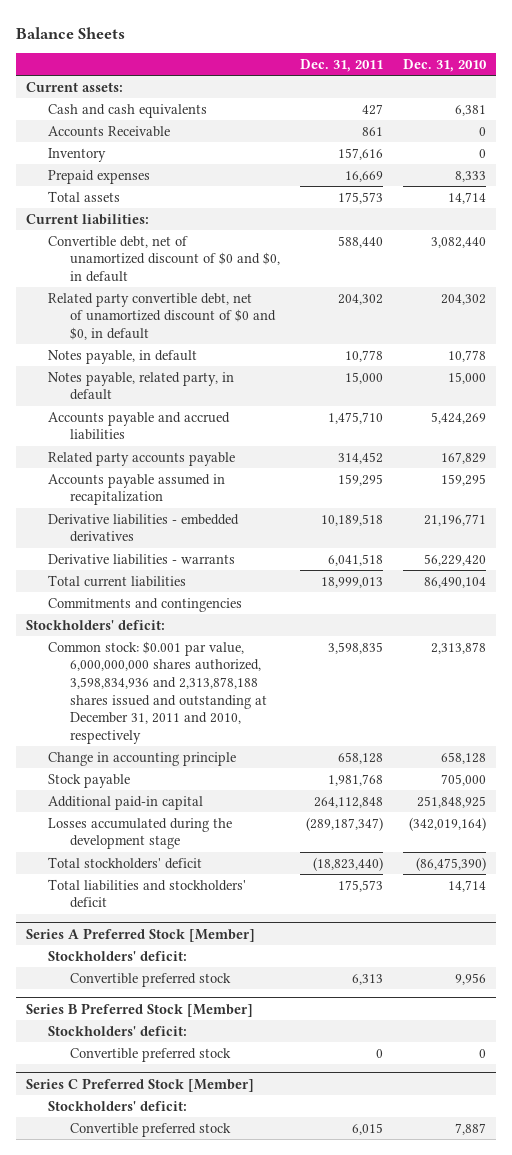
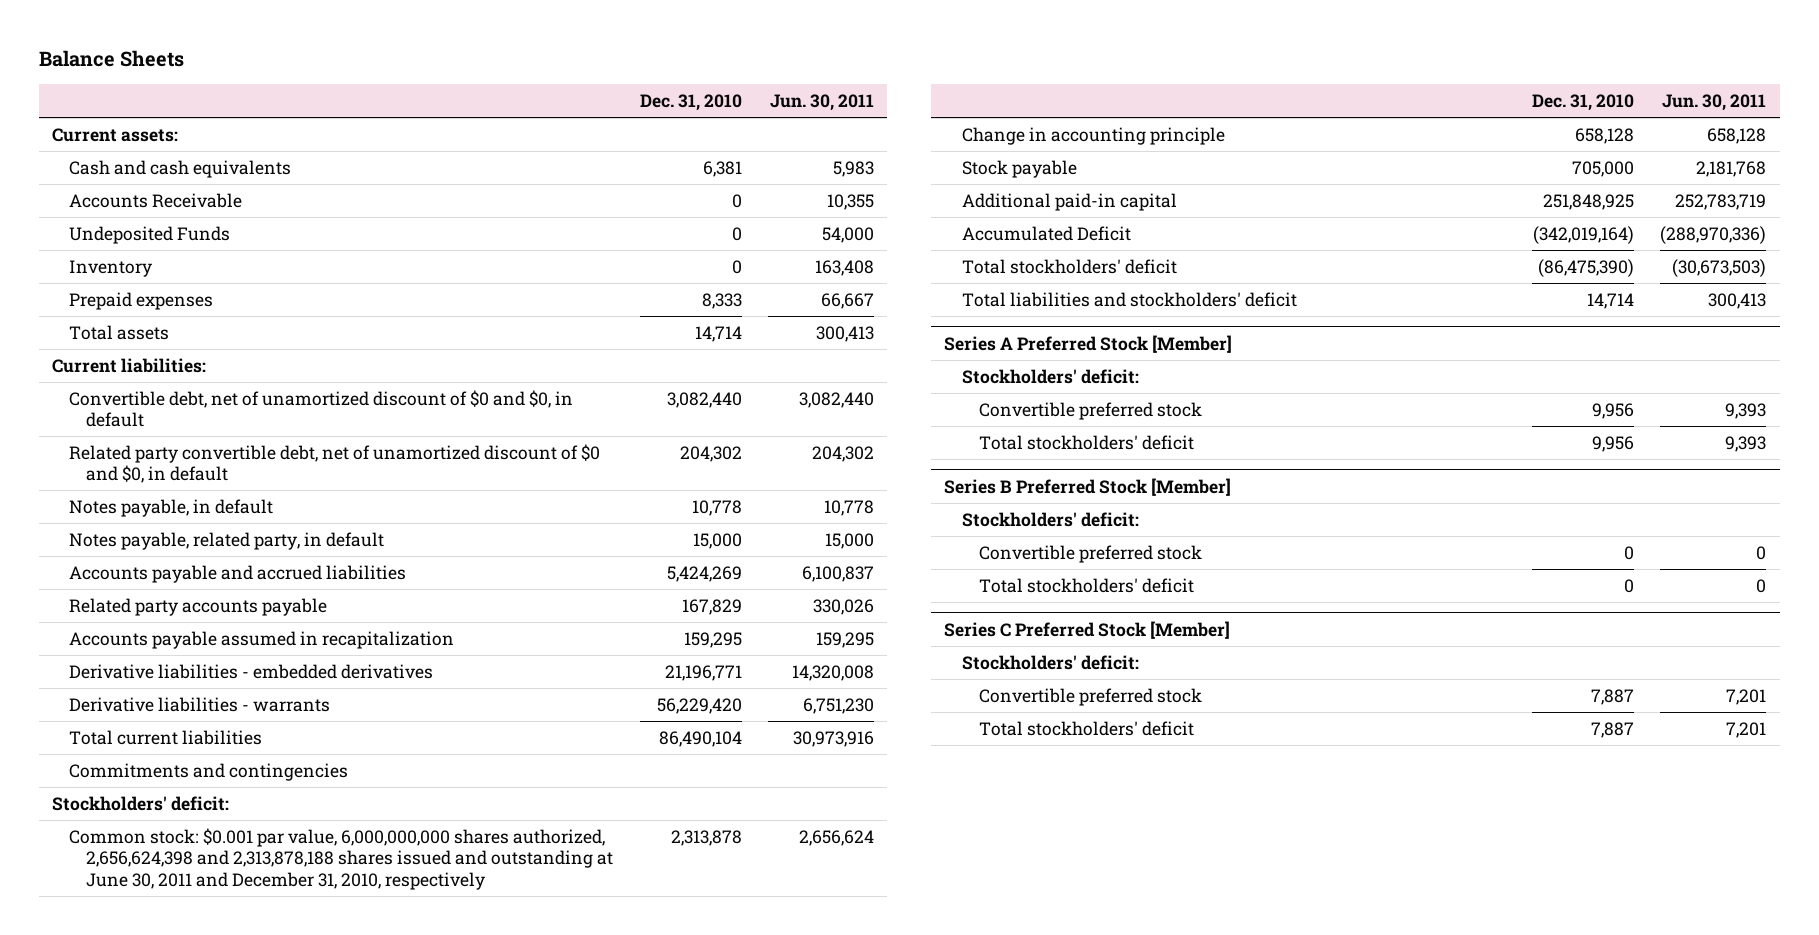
- | Dec. 31, 2011 | Dec. 31, 2010
+ | Dec. 31, 2010 | Jun. 30, 2011
+ Undeposited Funds | 0 | 54,000
- Common stock: $0.001 par value, 6,000,000,000 shares authorized, 3,598,834,936 and 2,313,878,188 shares issued and outstanding at December 31, 2011 and 2010, respectively | 3,598,835 | 2,313,878
+ Common stock: $0.001 par value, 6,000,000,000 shares authorized, 2,656,624,398 and 2,313,878,188 shares issued and outstanding at June 30, 2011 and December 31, 2010, respectively | 2,313,878 | 2,656,624
- Losses accumulated during the development stage | (289,187,347) | (342,019,164)
+ Accumulated Deficit | (342,019,164) | (288,970,336)
@ Series A Preferred Stock [Member]
+ Total stockholders' deficit | 9,956 | 9,393
@ Series B Preferred Stock [Member]
+ Total stockholders' deficit | 0 | 0
@ Series C Preferred Stock [Member]
+ Total stockholders' deficit | 7,887 | 7,201

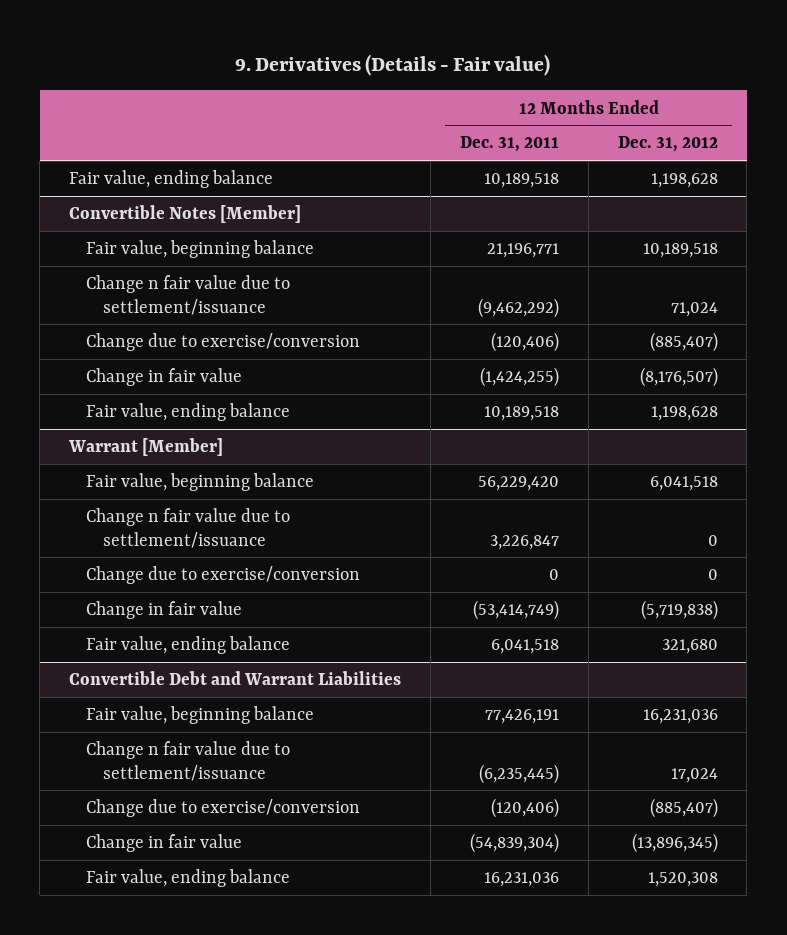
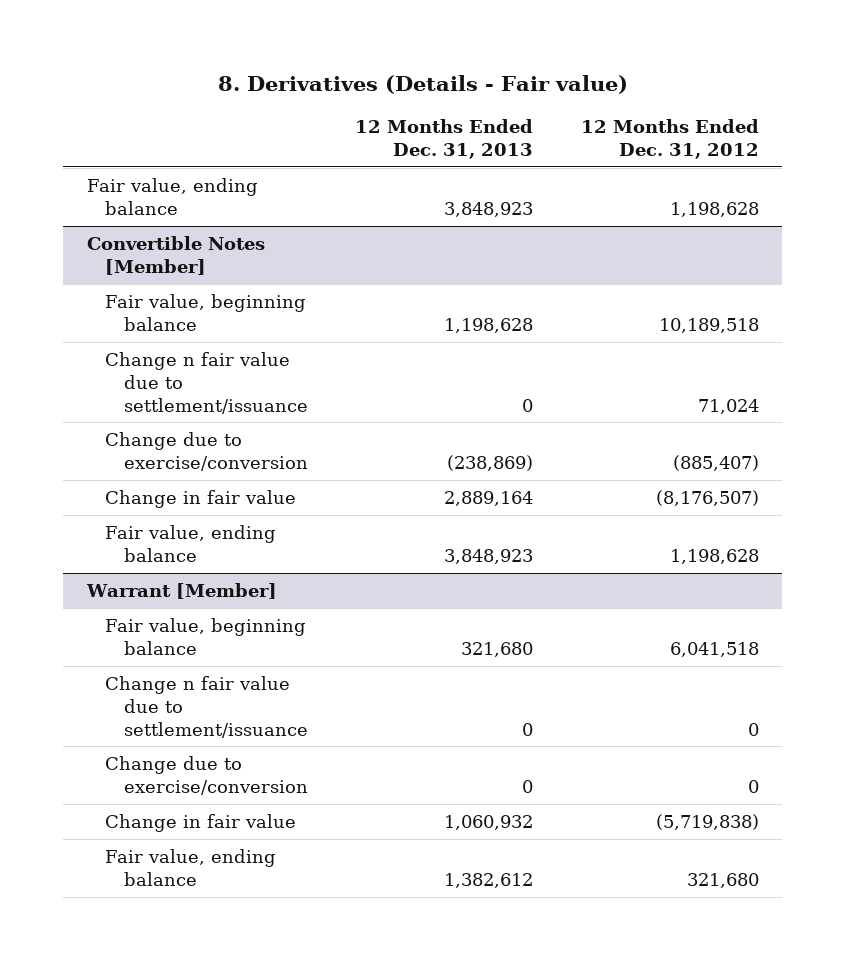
- 9. Derivatives (Details - Fair value)
+ 8. Derivatives (Details - Fair value)
- | 12 Months Ended Dec. 31, 2011 | 12 Months Ended Dec. 31, 2012
+ | 12 Months Ended Dec. 31, 2013 | 12 Months Ended Dec. 31, 2012
- Convertible Debt and Warrant Liabilities
- Fair value, beginning balance | 77,426,191 | 16,231,036
- Change n fair value due to settlement/issuance | (6,235,445) | 17,024
- Change due to exercise/conversion | (120,406) | (885,407)
- Change in fair value | (54,839,304) | (13,896,345)
- Fair value, ending balance | 16,231,036 | 1,520,308

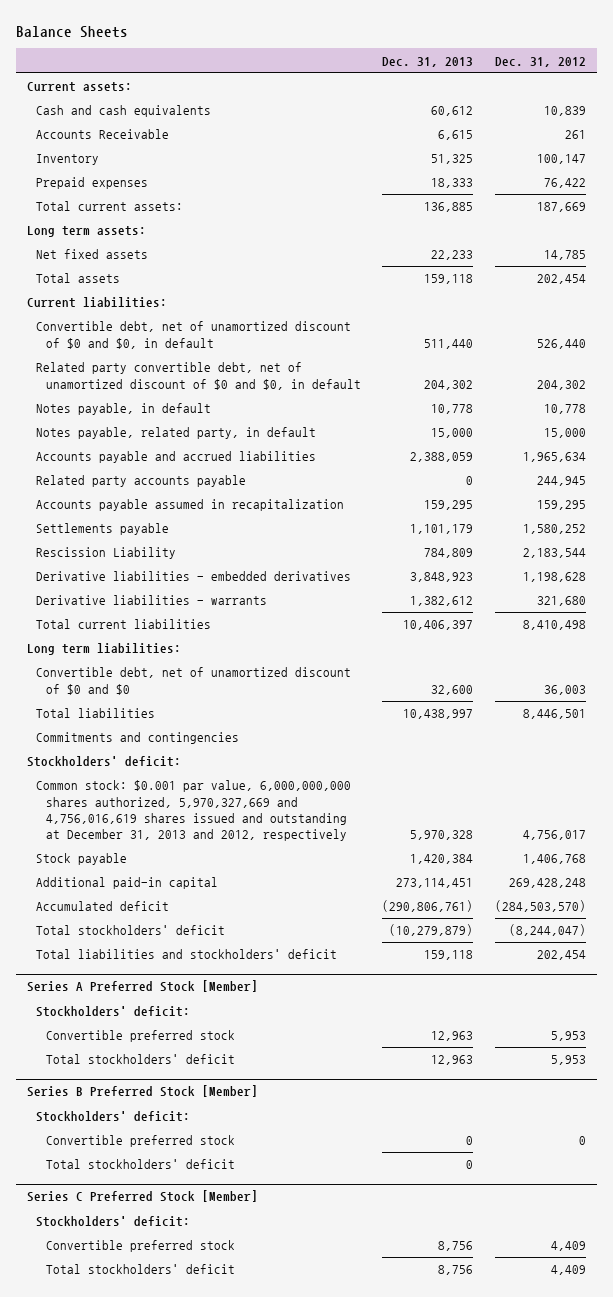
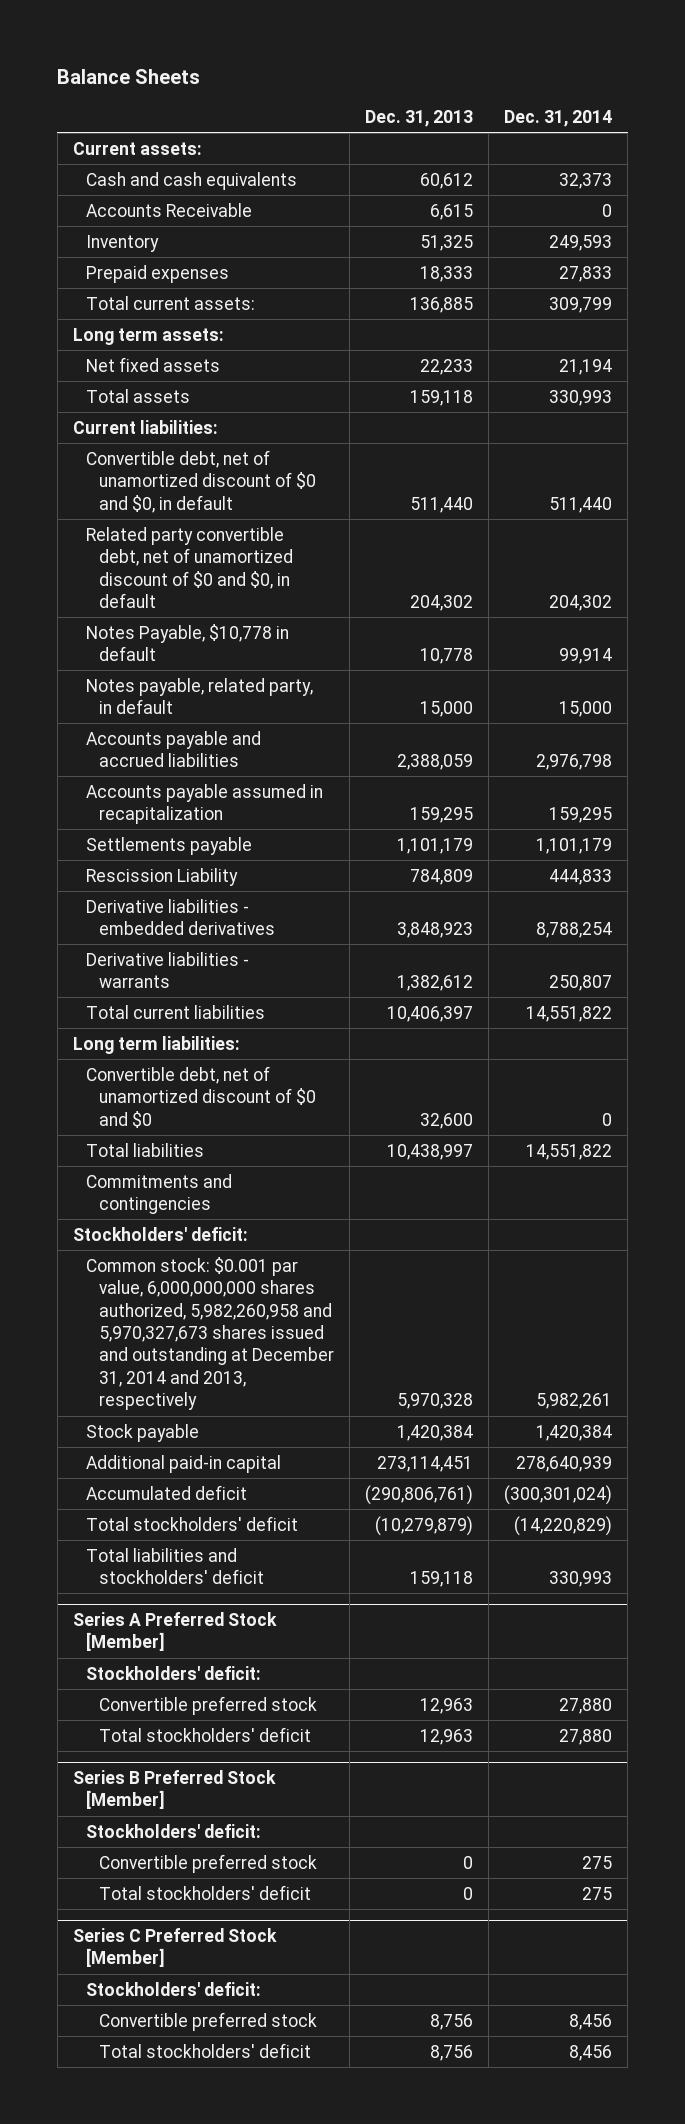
- | Dec. 31, 2013 | Dec. 31, 2012
+ | Dec. 31, 2013 | Dec. 31, 2014
- Notes payable, in default | 10,778 | 10,778
+ Notes Payable, $10,778 in default | 10,778 | 99,914
- Related party accounts payable | 0 | 244,945
- Common stock: $0.001 par value, 6,000,000,000 shares authorized, 5,970,327,669 and 4,756,016,619 shares issued and outstanding at December 31, 2013 and 2012, respectively | 5,970,328 | 4,756,017
+ Common stock: $0.001 par value, 6,000,000,000 shares authorized, 5,982,260,958 and 5,970,327,673 shares issued and outstanding at December 31, 2014 and 2013, respectively | 5,970,328 | 5,982,261

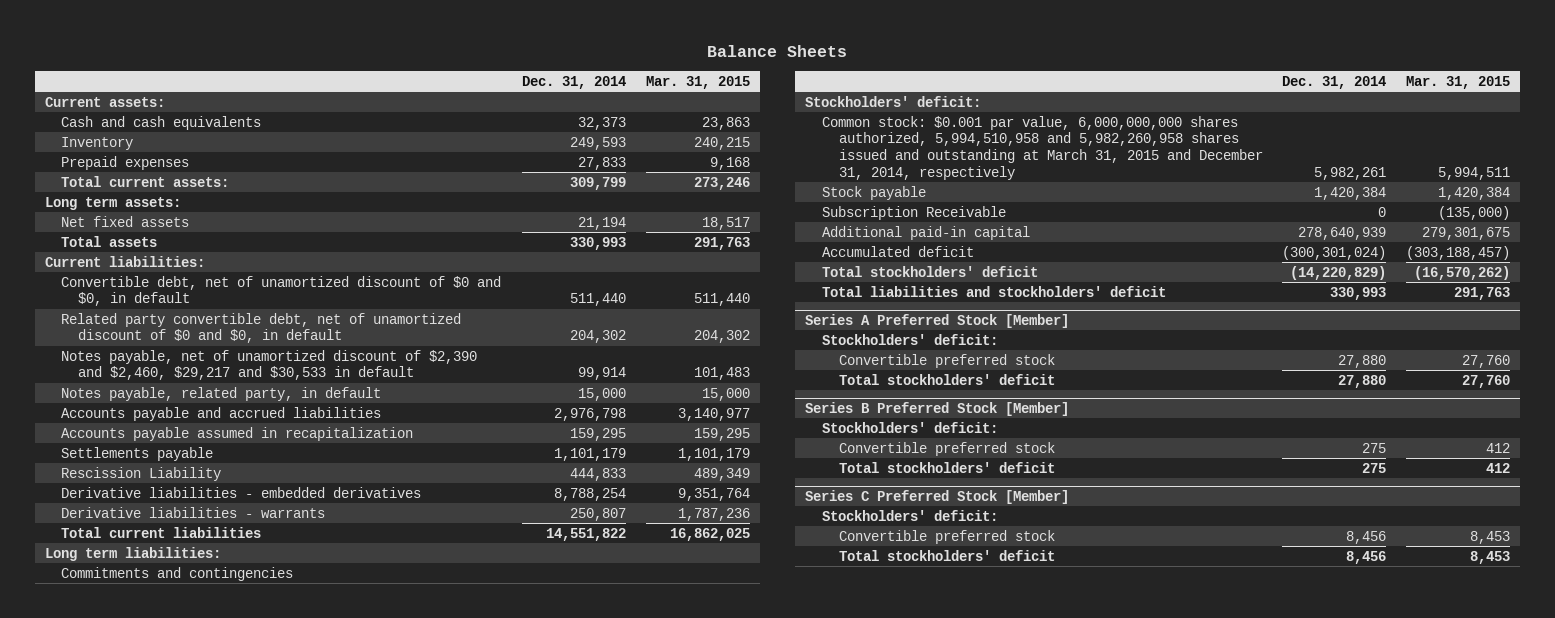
- | Dec. 31, 2013 | Dec. 31, 2014
+ | Dec. 31, 2014 | Mar. 31, 2015
- Accounts Receivable | 6,615 | 0
- Notes Payable, $10,778 in default | 10,778 | 99,914
+ Notes payable, net of unamortized discount of $2,390 and $2,460, $29,217 and $30,533 in default | 99,914 | 101,483
- Convertible debt, net of unamortized discount of $0 and $0 | 32,600 | 0
- Total liabilities | 10,438,997 | 14,551,822
- Common stock: $0.001 par value, 6,000,000,000 shares authorized, 5,982,260,958 and 5,970,327,673 shares issued and outstanding at December 31, 2014 and 2013, respectively | 5,970,328 | 5,982,261
+ Common stock: $0.001 par value, 6,000,000,000 shares authorized, 5,994,510,958 and 5,982,260,958 shares issued and outstanding at March 31, 2015 and December 31, 2014, respectively | 5,982,261 | 5,994,511
+ Subscription Receivable | 0 | (135,000)

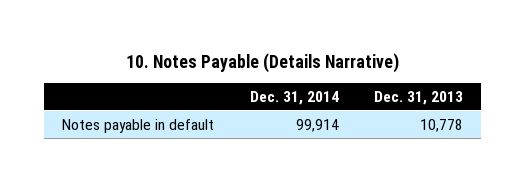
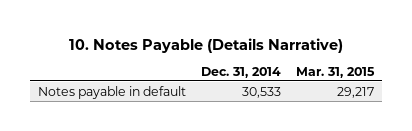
- | Dec. 31, 2014 | Dec. 31, 2013
+ | Dec. 31, 2014 | Mar. 31, 2015
- Notes payable in default | 99,914 | 10,778
+ Notes payable in default | 30,533 | 29,217

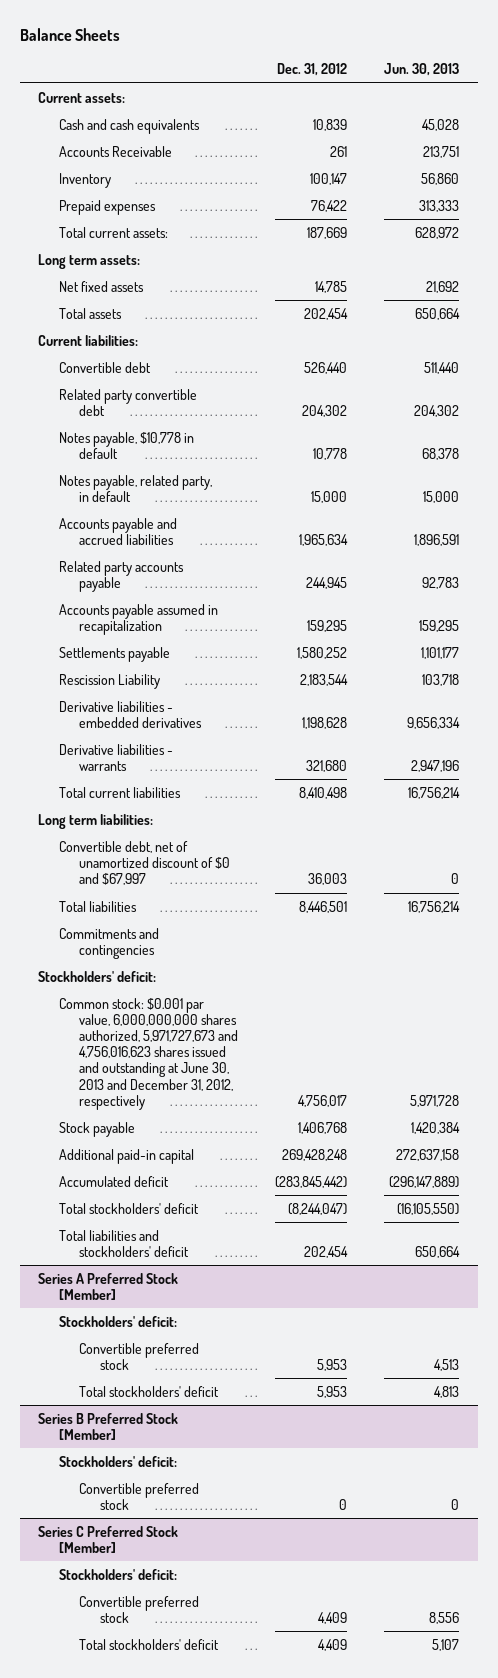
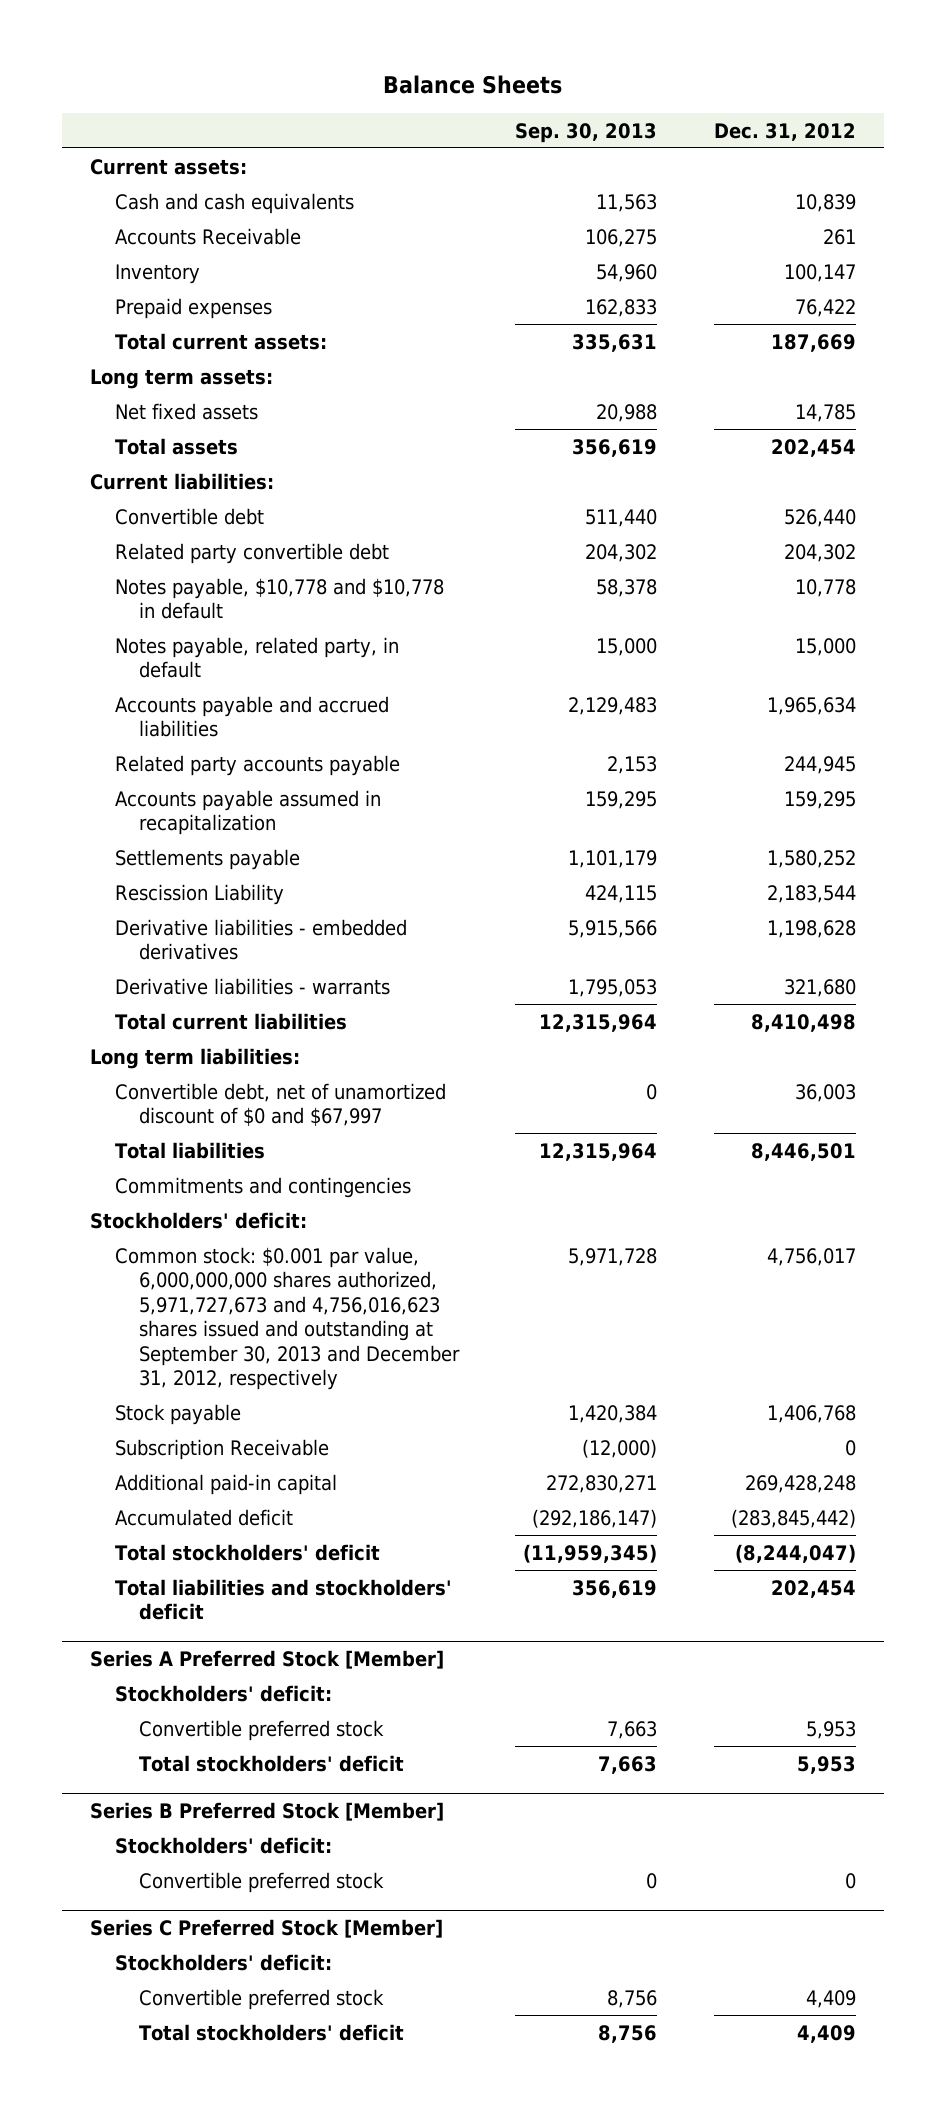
- | Dec. 31, 2012 | Jun. 30, 2013
+ | Sep. 30, 2013 | Dec. 31, 2012
- Notes payable, $10,778 in default | 10,778 | 68,378
+ Notes payable, $10,778 and $10,778 in default | 58,378 | 10,778
- Common stock: $0.001 par value, 6,000,000,000 shares authorized, 5,971,727,673 and 4,756,016,623 shares issued and outstanding at June 30, 2013 and December 31, 2012, respectively | 4,756,017 | 5,971,728
+ Common stock: $0.001 par value, 6,000,000,000 shares authorized, 5,971,727,673 and 4,756,016,623 shares issued and outstanding at September 30, 2013 and December 31, 2012, respectively | 5,971,728 | 4,756,017
+ Subscription Receivable | (12,000) | 0

